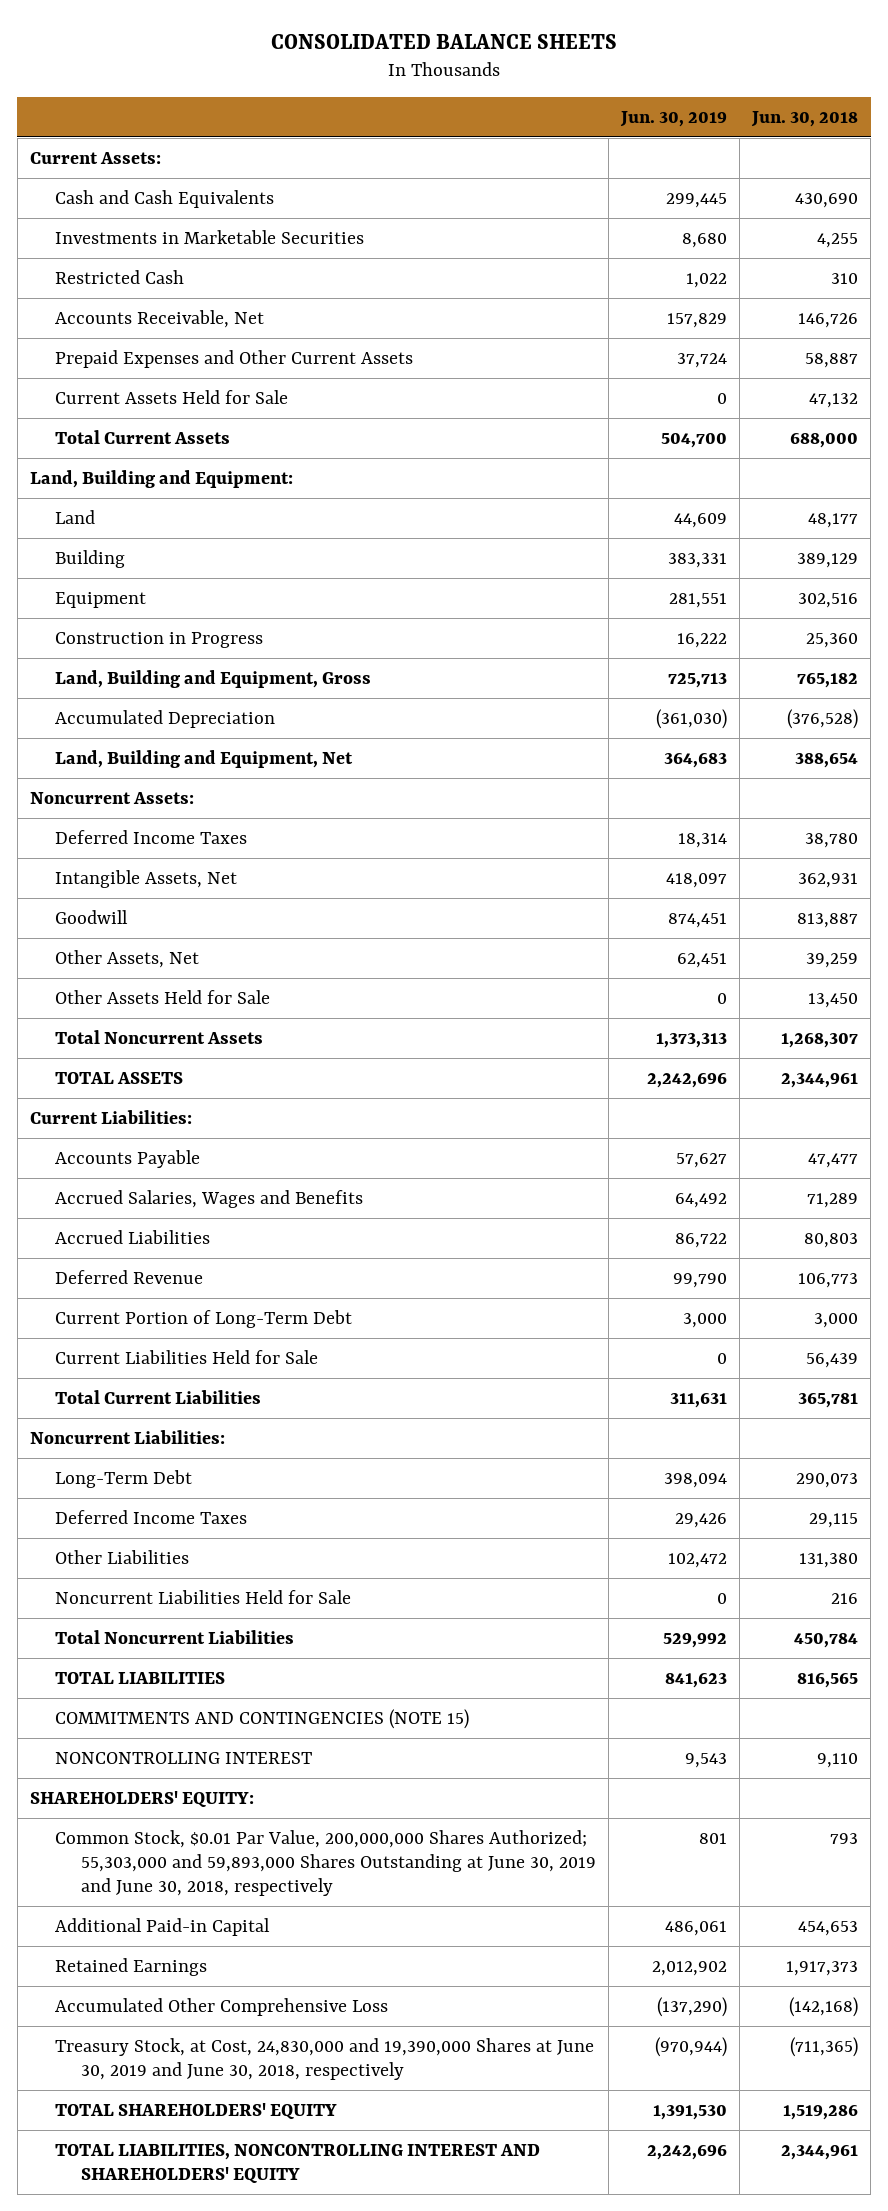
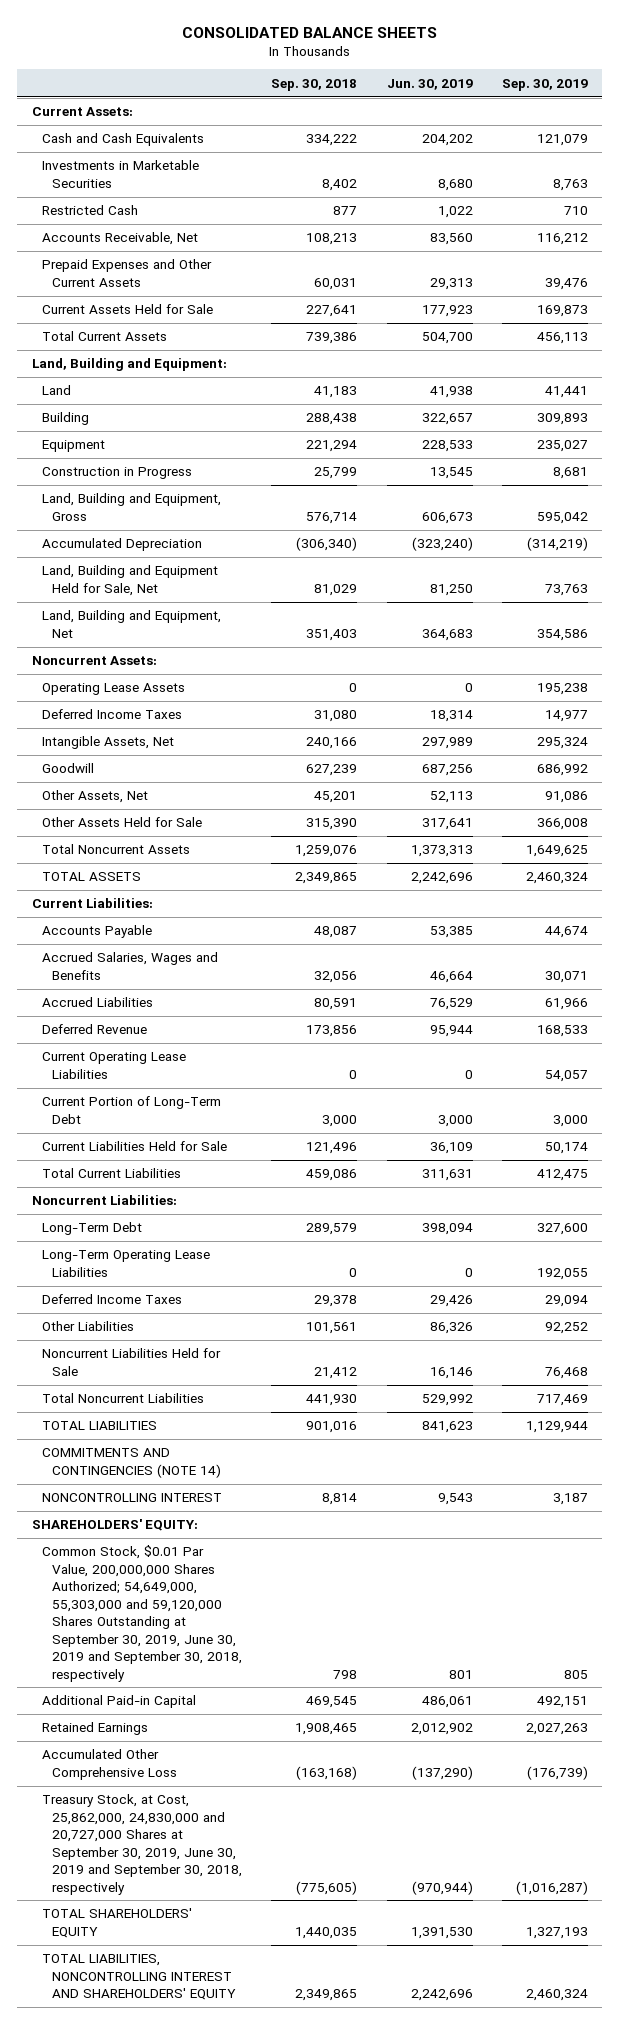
- | Jun. 30, 2019 | Jun. 30, 2018
+ | Sep. 30, 2018 | Jun. 30, 2019 | Sep. 30, 2019
- Cash and Cash Equivalents | 299,445 | 430,690
+ Cash and Cash Equivalents | 334,222 | 204,202 | 121,079
- Accounts Receivable, Net | 157,829 | 146,726
- Prepaid Expenses and Other Current Assets | 37,724 | 58,887
- Current Assets Held for Sale | 0 | 47,132
+ Accounts Receivable, Net | 108,213 | 83,560 | 116,212
+ Prepaid Expenses and Other Current Assets | 60,031 | 29,313 | 39,476
+ Current Assets Held for Sale | 227,641 | 177,923 | 169,873
- Land | 44,609 | 48,177
- Building | 383,331 | 389,129
- Equipment | 281,551 | 302,516
- Construction in Progress | 16,222 | 25,360
- Land, Building and Equipment, Gross | 725,713 | 765,182
- Accumulated Depreciation | (361,030) | (376,528)
+ Land | 41,183 | 41,938 | 41,441
+ Building | 288,438 | 322,657 | 309,893
+ Equipment | 221,294 | 228,533 | 235,027
+ Construction in Progress | 25,799 | 13,545 | 8,681
+ Land, Building and Equipment, Gross | 576,714 | 606,673 | 595,042
+ Accumulated Depreciation | (306,340) | (323,240) | (314,219)
+ Land, Building and Equipment Held for Sale, Net | 81,029 | 81,250 | 73,763
+ Operating Lease Assets | 0 | 0 | 195,238
- Intangible Assets, Net | 418,097 | 362,931
- Goodwill | 874,451 | 813,887
- Other Assets, Net | 62,451 | 39,259
- Other Assets Held for Sale | 0 | 13,450
+ Intangible Assets, Net | 240,166 | 297,989 | 295,324
+ Goodwill | 627,239 | 687,256 | 686,992
+ Other Assets, Net | 45,201 | 52,113 | 91,086
+ Other Assets Held for Sale | 315,390 | 317,641 | 366,008
- Accounts Payable | 57,627 | 47,477
- Accrued Salaries, Wages and Benefits | 64,492 | 71,289
- Accrued Liabilities | 86,722 | 80,803
- Deferred Revenue | 99,790 | 106,773
+ Accounts Payable | 48,087 | 53,385 | 44,674
+ Accrued Salaries, Wages and Benefits | 32,056 | 46,664 | 30,071
+ Accrued Liabilities | 80,591 | 76,529 | 61,966
+ Deferred Revenue | 173,856 | 95,944 | 168,533
+ Current Operating Lease Liabilities | 0 | 0 | 54,057
- Current Liabilities Held for Sale | 0 | 56,439
+ Current Liabilities Held for Sale | 121,496 | 36,109 | 50,174
+ Long-Term Operating Lease Liabilities | 0 | 0 | 192,055
- Other Liabilities | 102,472 | 131,380
- Noncurrent Liabilities Held for Sale | 0 | 216
+ Other Liabilities | 101,561 | 86,326 | 92,252
+ Noncurrent Liabilities Held for Sale | 21,412 | 16,146 | 76,468
- COMMITMENTS AND CONTINGENCIES (NOTE 15)
+ COMMITMENTS AND CONTINGENCIES (NOTE 14)
- Common Stock, $0.01 Par Value, 200,000,000 Shares Authorized; 55,303,000 and 59,893,000 Shares Outstanding at June 30, 2019 and June 30, 2018, respectively | 801 | 793
+ Common Stock, $0.01 Par Value, 200,000,000 Shares Authorized; 54,649,000, 55,303,000 and 59,120,000 Shares Outstanding at September 30, 2019, June 30, 2019 and September 30, 2018, respectively | 798 | 801 | 805
- Treasury Stock, at Cost, 24,830,000 and 19,390,000 Shares at June 30, 2019 and June 30, 2018, respectively | (970,944) | (711,365)
+ Treasury Stock, at Cost, 25,862,000, 24,830,000 and 20,727,000 Shares at September 30, 2019, June 30, 2019 and September 30, 2018, respectively | (775,605) | (970,944) | (1,016,287)

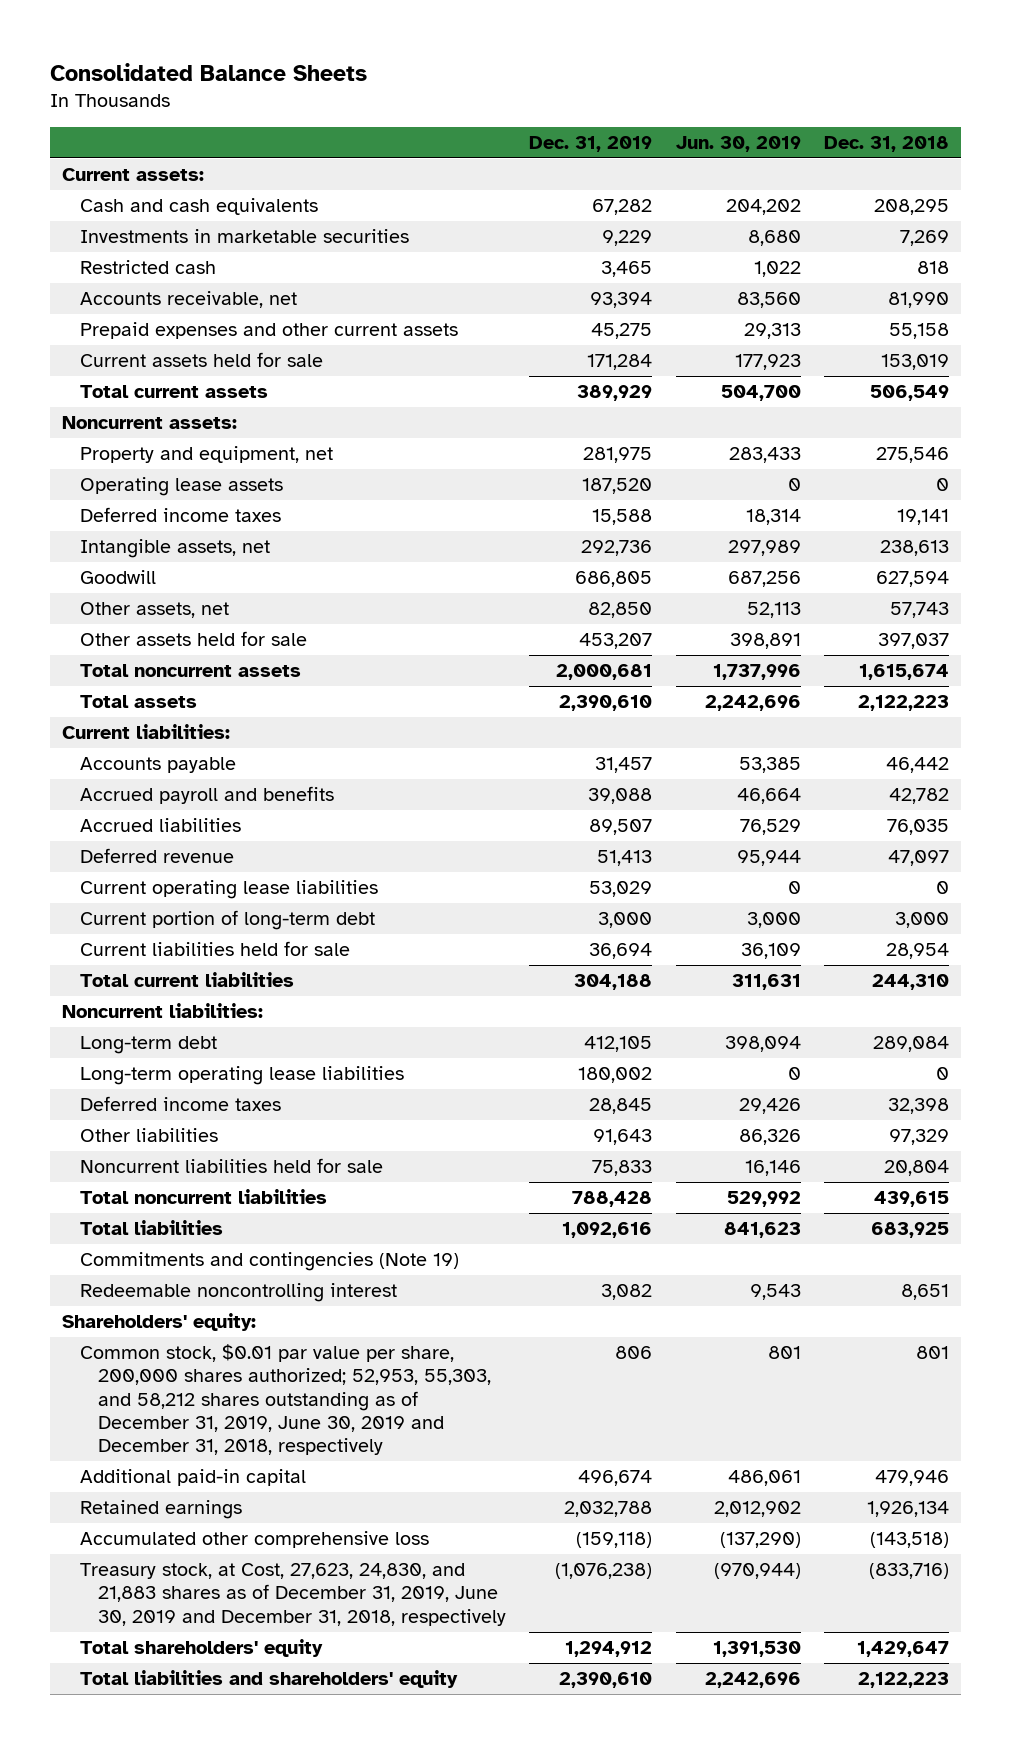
- CONSOLIDATED BALANCE SHEETS
+ Consolidated Balance Sheets
- | Sep. 30, 2018 | Jun. 30, 2019 | Sep. 30, 2019
+ | Dec. 31, 2019 | Jun. 30, 2019 | Dec. 31, 2018
- Current Assets:
- Cash and Cash Equivalents | 334,222 | 204,202 | 121,079
- Investments in Marketable Securities | 8,402 | 8,680 | 8,763
- Restricted Cash | 877 | 1,022 | 710
- Accounts Receivable, Net | 108,213 | 83,560 | 116,212
- Prepaid Expenses and Other Current Assets | 60,031 | 29,313 | 39,476
- Current Assets Held for Sale | 227,641 | 177,923 | 169,873
- Total Current Assets | 739,386 | 504,700 | 456,113
- Land, Building and Equipment:
- Land | 41,183 | 41,938 | 41,441
- Building | 288,438 | 322,657 | 309,893
- Equipment | 221,294 | 228,533 | 235,027
- Construction in Progress | 25,799 | 13,545 | 8,681
- Land, Building and Equipment, Gross | 576,714 | 606,673 | 595,042
- Accumulated Depreciation | (306,340) | (323,240) | (314,219)
- Land, Building and Equipment Held for Sale, Net | 81,029 | 81,250 | 73,763
- Land, Building and Equipment, Net | 351,403 | 364,683 | 354,586
- Noncurrent Assets:
- Operating Lease Assets | 0 | 0 | 195,238
- Deferred Income Taxes | 31,080 | 18,314 | 14,977
- Intangible Assets, Net | 240,166 | 297,989 | 295,324
+ Current assets:
+ Cash and cash equivalents | 67,282 | 204,202 | 208,295
+ Investments in marketable securities | 9,229 | 8,680 | 7,269
+ Restricted cash | 3,465 | 1,022 | 818
+ Accounts receivable, net | 93,394 | 83,560 | 81,990
+ Prepaid expenses and other current assets | 45,275 | 29,313 | 55,158
+ Current assets held for sale | 171,284 | 177,923 | 153,019
+ Total current assets | 389,929 | 504,700 | 506,549
+ Noncurrent assets:
+ Property and equipment, net | 281,975 | 283,433 | 275,546
+ Operating lease assets | 187,520 | 0 | 0
+ Deferred income taxes | 15,588 | 18,314 | 19,141
+ Intangible assets, net | 292,736 | 297,989 | 238,613
- Other Assets, Net | 45,201 | 52,113 | 91,086
- Other Assets Held for Sale | 315,390 | 317,641 | 366,008
- Total Noncurrent Assets | 1,259,076 | 1,373,313 | 1,649,625
- TOTAL ASSETS | 2,349,865 | 2,242,696 | 2,460,324
- Current Liabilities:
- Accounts Payable | 48,087 | 53,385 | 44,674
- Accrued Salaries, Wages and Benefits | 32,056 | 46,664 | 30,071
- Accrued Liabilities | 80,591 | 76,529 | 61,966
- Deferred Revenue | 173,856 | 95,944 | 168,533
- Current Operating Lease Liabilities | 0 | 0 | 54,057
- Current Portion of Long-Term Debt | 3,000 | 3,000 | 3,000
- Current Liabilities Held for Sale | 121,496 | 36,109 | 50,174
- Total Current Liabilities | 459,086 | 311,631 | 412,475
- Noncurrent Liabilities:
- Long-Term Debt | 289,579 | 398,094 | 327,600
- Long-Term Operating Lease Liabilities | 0 | 0 | 192,055
- Deferred Income Taxes | 29,378 | 29,426 | 29,094
- Other Liabilities | 101,561 | 86,326 | 92,252
- Noncurrent Liabilities Held for Sale | 21,412 | 16,146 | 76,468
- Total Noncurrent Liabilities | 441,930 | 529,992 | 717,469
- TOTAL LIABILITIES | 901,016 | 841,623 | 1,129,944
- COMMITMENTS AND CONTINGENCIES (NOTE 14)
- NONCONTROLLING INTEREST | 8,814 | 9,543 | 3,187
- SHAREHOLDERS' EQUITY:
- Common Stock, $0.01 Par Value, 200,000,000 Shares Authorized; 54,649,000, 55,303,000 and 59,120,000 Shares Outstanding at September 30, 2019, June 30, 2019 and September 30, 2018, respectively | 798 | 801 | 805
- Additional Paid-in Capital | 469,545 | 486,061 | 492,151
- Retained Earnings | 1,908,465 | 2,012,902 | 2,027,263
- Accumulated Other Comprehensive Loss | (163,168) | (137,290) | (176,739)
- Treasury Stock, at Cost, 25,862,000, 24,830,000 and 20,727,000 Shares at September 30, 2019, June 30, 2019 and September 30, 2018, respectively | (775,605) | (970,944) | (1,016,287)
- TOTAL SHAREHOLDERS' EQUITY | 1,440,035 | 1,391,530 | 1,327,193
- TOTAL LIABILITIES, NONCONTROLLING INTEREST AND SHAREHOLDERS' EQUITY | 2,349,865 | 2,242,696 | 2,460,324
+ Other assets, net | 82,850 | 52,113 | 57,743
+ Other assets held for sale | 453,207 | 398,891 | 397,037
+ Total noncurrent assets | 2,000,681 | 1,737,996 | 1,615,674
+ Total assets | 2,390,610 | 2,242,696 | 2,122,223
+ Current liabilities:
+ Accounts payable | 31,457 | 53,385 | 46,442
+ Accrued payroll and benefits | 39,088 | 46,664 | 42,782
+ Accrued liabilities | 89,507 | 76,529 | 76,035
+ Deferred revenue | 51,413 | 95,944 | 47,097
+ Current operating lease liabilities | 53,029 | 0 | 0
+ Current portion of long-term debt | 3,000 | 3,000 | 3,000
+ Current liabilities held for sale | 36,694 | 36,109 | 28,954
+ Total current liabilities | 304,188 | 311,631 | 244,310
+ Noncurrent liabilities:
+ Long-term debt | 412,105 | 398,094 | 289,084
+ Long-term operating lease liabilities | 180,002 | 0 | 0
+ Deferred income taxes | 28,845 | 29,426 | 32,398
+ Other liabilities | 91,643 | 86,326 | 97,329
+ Noncurrent liabilities held for sale | 75,833 | 16,146 | 20,804
+ Total noncurrent liabilities | 788,428 | 529,992 | 439,615
+ Total liabilities | 1,092,616 | 841,623 | 683,925
+ Commitments and contingencies (Note 19)
+ Redeemable noncontrolling interest | 3,082 | 9,543 | 8,651
+ Shareholders' equity:
+ Common stock, $0.01 par value per share, 200,000 shares authorized; 52,953, 55,303, and 58,212 shares outstanding as of December 31, 2019, June 30, 2019 and December 31, 2018, respectively | 806 | 801 | 801
+ Additional paid-in capital | 496,674 | 486,061 | 479,946
+ Retained earnings | 2,032,788 | 2,012,902 | 1,926,134
+ Accumulated other comprehensive loss | (159,118) | (137,290) | (143,518)
+ Treasury stock, at Cost, 27,623, 24,830, and 21,883 shares as of December 31, 2019, June 30, 2019 and December 31, 2018, respectively | (1,076,238) | (970,944) | (833,716)
+ Total shareholders' equity | 1,294,912 | 1,391,530 | 1,429,647
+ Total liabilities and shareholders' equity | 2,390,610 | 2,242,696 | 2,122,223

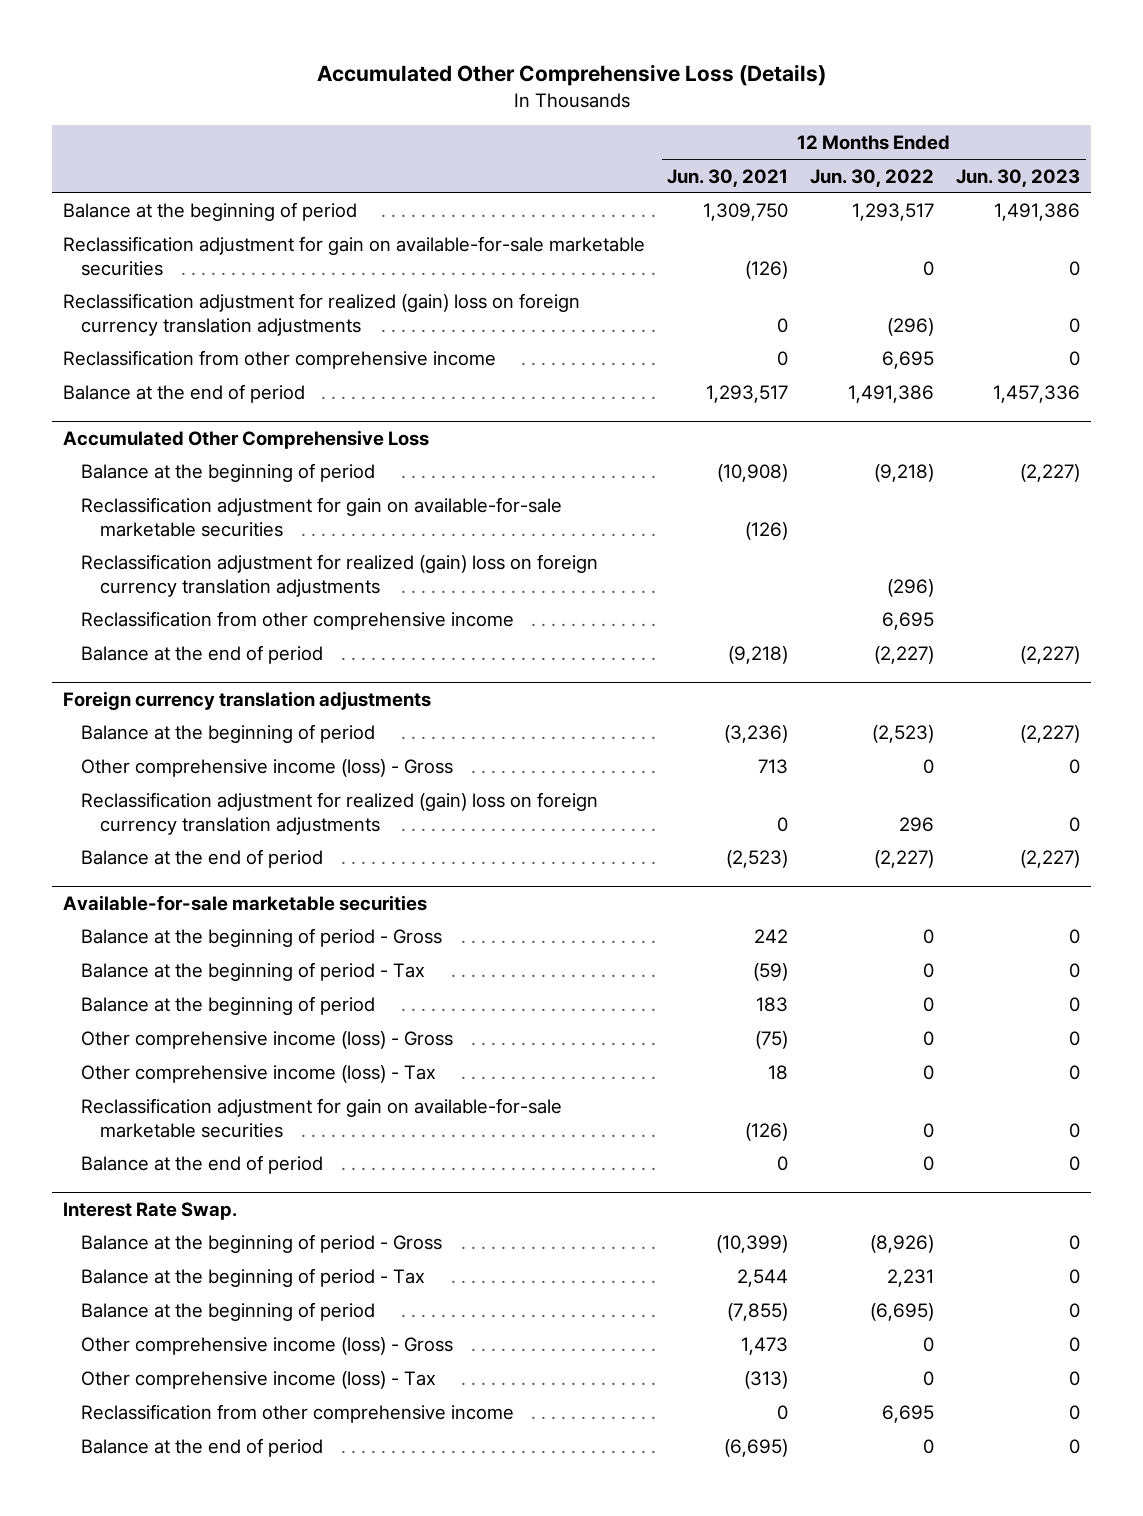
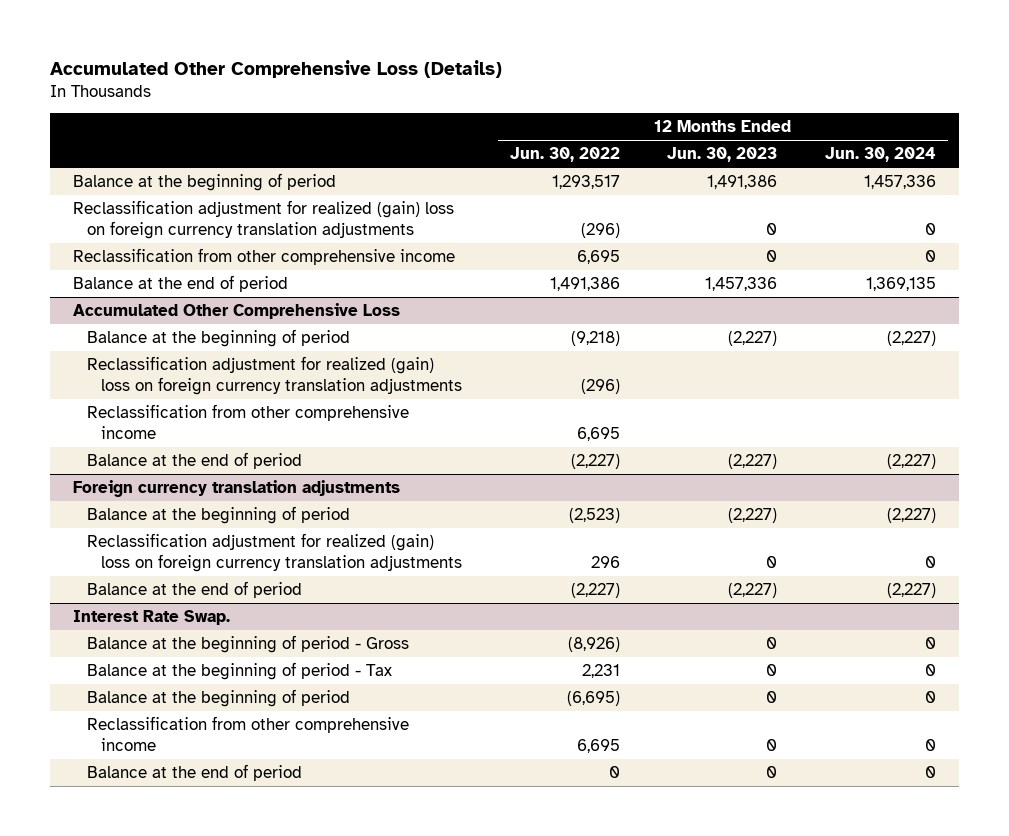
- | 12 Months Ended Jun. 30, 2021 | 12 Months Ended Jun. 30, 2022 | 12 Months Ended Jun. 30, 2023
+ | 12 Months Ended Jun. 30, 2022 | 12 Months Ended Jun. 30, 2023 | 12 Months Ended Jun. 30, 2024
- Reclassification adjustment for gain on available-for-sale marketable securities | (126) | 0 | 0
@ Accumulated Other Comprehensive Loss
- Reclassification adjustment for gain on available-for-sale marketable securities | (126) | |
@ Foreign currency translation adjustments
- Other comprehensive income (loss) - Gross | 713 | 0 | 0
- Available-for-sale marketable securities
- Balance at the beginning of period - Gross | 242 | 0 | 0
- Balance at the beginning of period - Tax | (59) | 0 | 0
- Balance at the beginning of period | 183 | 0 | 0
- Other comprehensive income (loss) - Gross | (75) | 0 | 0
- Other comprehensive income (loss) - Tax | 18 | 0 | 0
- Reclassification adjustment for gain on available-for-sale marketable securities | (126) | 0 | 0
- Balance at the end of period | 0 | 0 | 0
@ Interest Rate Swap.
- Other comprehensive income (loss) - Gross | 1,473 | 0 | 0
- Other comprehensive income (loss) - Tax | (313) | 0 | 0

